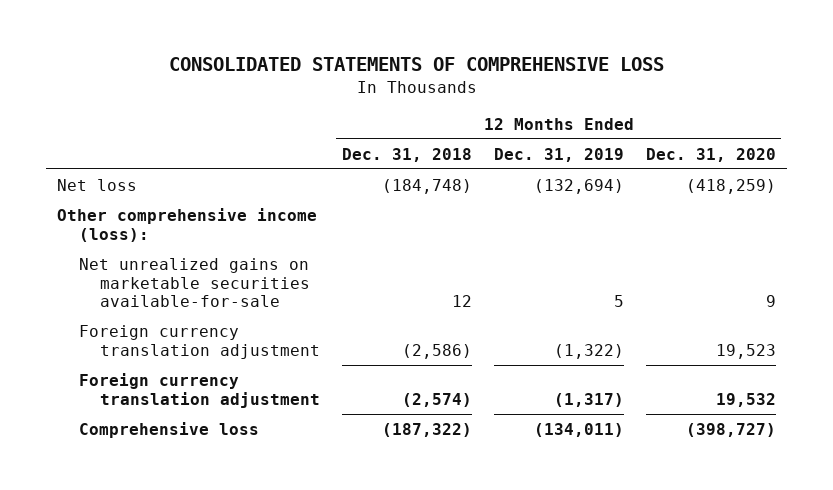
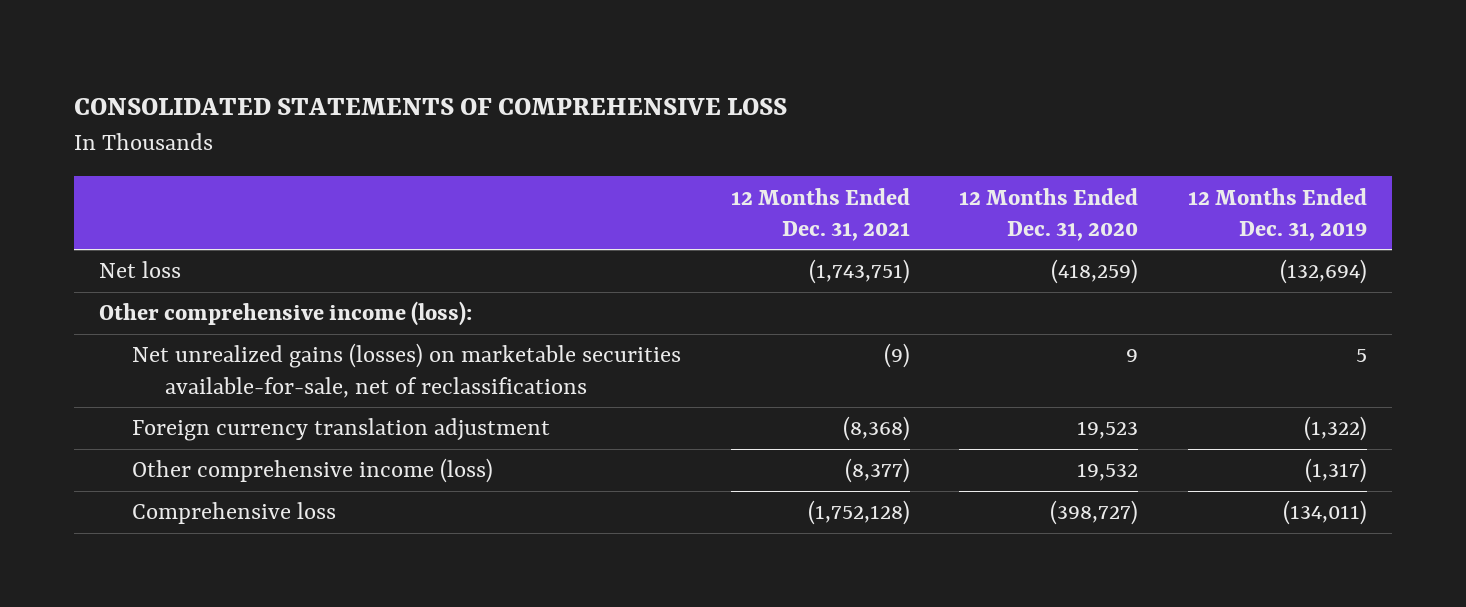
- | 12 Months Ended Dec. 31, 2018 | 12 Months Ended Dec. 31, 2019 | 12 Months Ended Dec. 31, 2020
+ | 12 Months Ended Dec. 31, 2021 | 12 Months Ended Dec. 31, 2020 | 12 Months Ended Dec. 31, 2019
- Net unrealized gains on marketable securities available-for-sale | 12 | 5 | 9
+ Net unrealized gains (losses) on marketable securities available-for-sale, net of reclassifications | (9) | 9 | 5
- Foreign currency translation adjustment | (2,574) | (1,317) | 19,532
+ Other comprehensive income (loss) | (8,377) | 19,532 | (1,317)

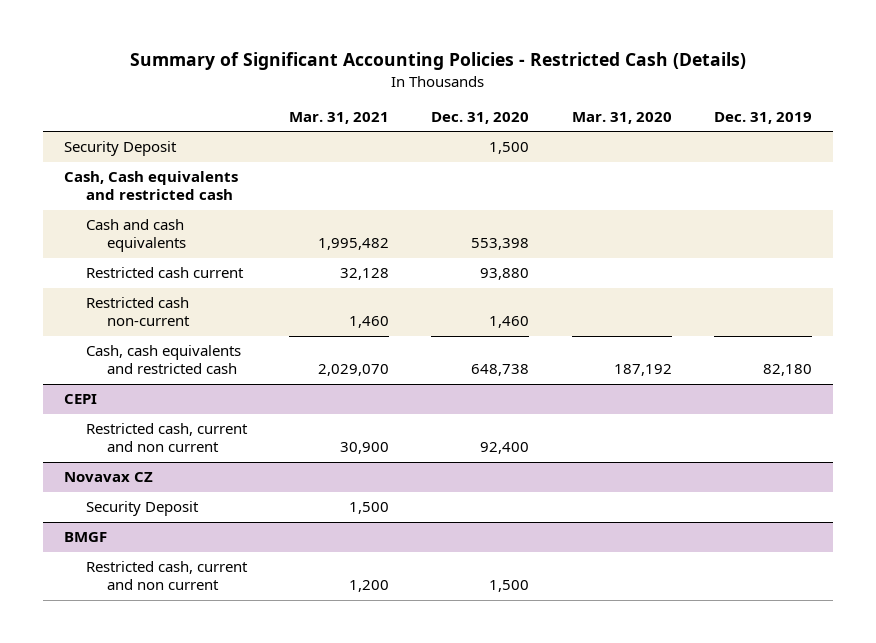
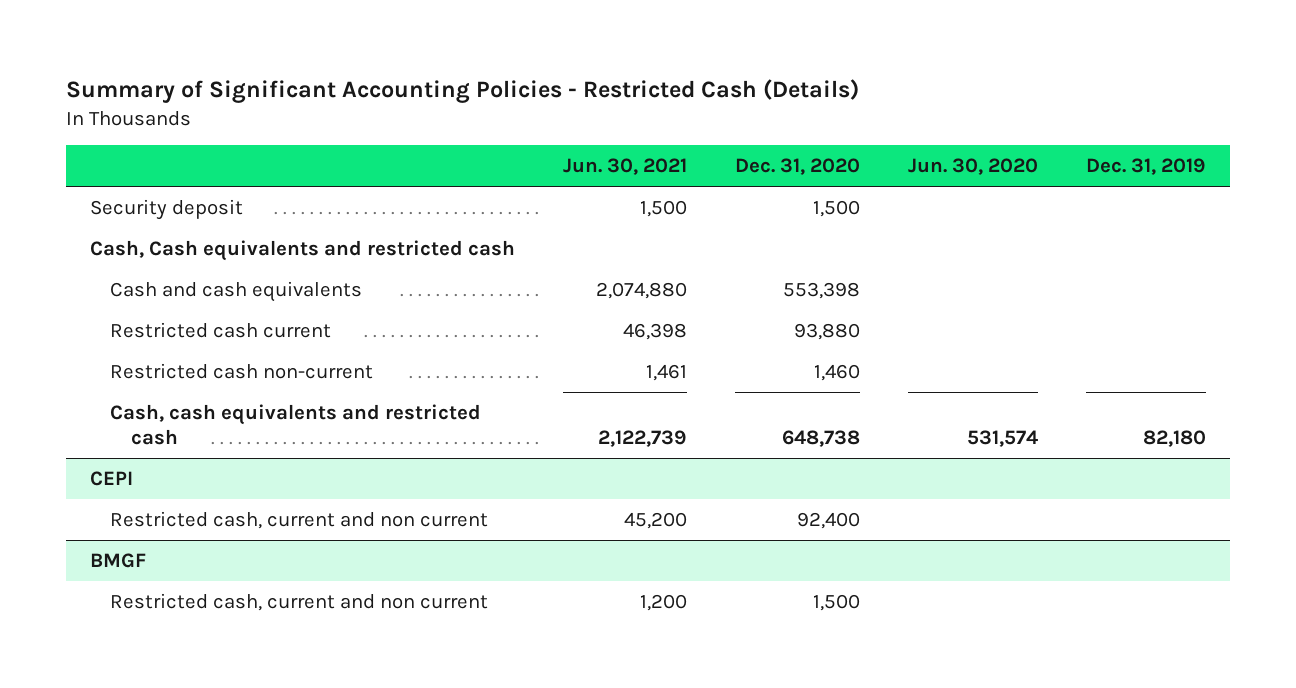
- | Mar. 31, 2021 | Dec. 31, 2020 | Mar. 31, 2020 | Dec. 31, 2019
+ | Jun. 30, 2021 | Dec. 31, 2020 | Jun. 30, 2020 | Dec. 31, 2019
- Security Deposit | | 1,500 | |
+ Security deposit | 1,500 | 1,500 | |
- Novavax CZ
- Security Deposit | 1,500 | | |

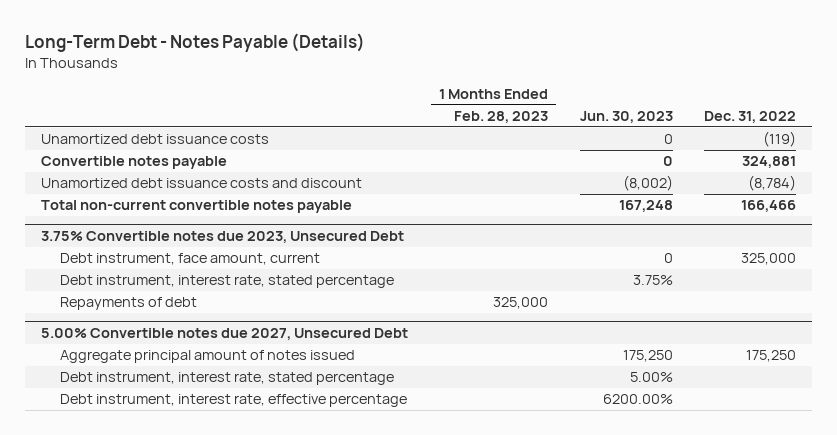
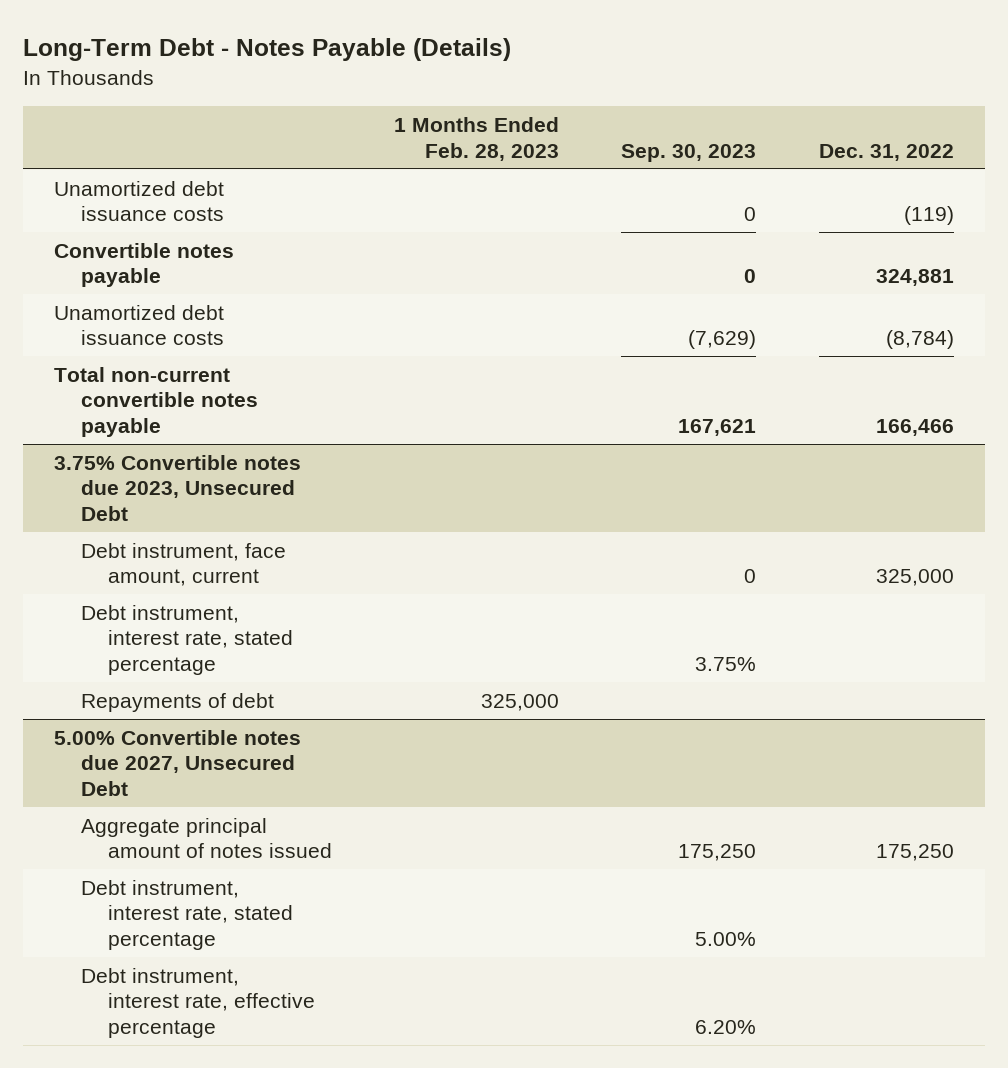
- | 1 Months Ended Feb. 28, 2023 | Jun. 30, 2023 | Dec. 31, 2022
+ | 1 Months Ended Feb. 28, 2023 | Sep. 30, 2023 | Dec. 31, 2022
- Unamortized debt issuance costs and discount | | (8,002) | (8,784)
+ Unamortized debt issuance costs | | (7,629) | (8,784)

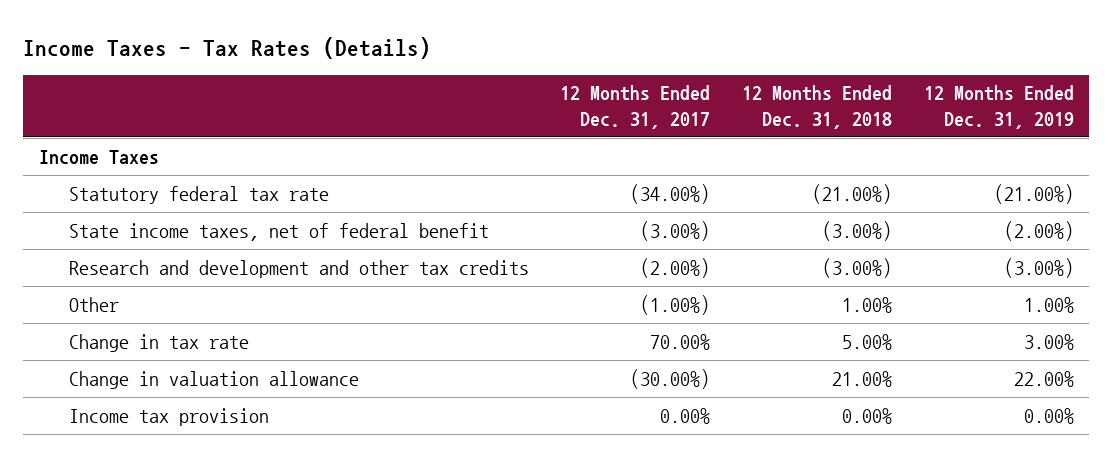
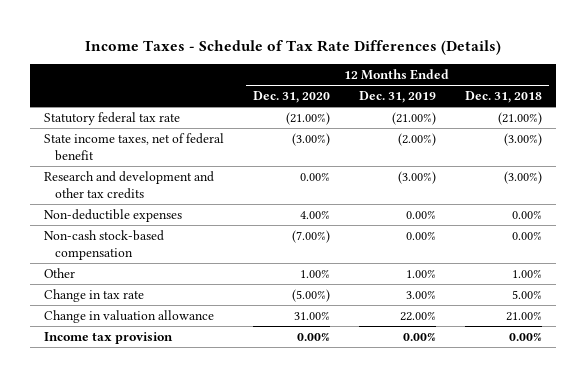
- Income Taxes - Tax Rates (Details)
+ Income Taxes - Schedule of Tax Rate Differences (Details)
- | 12 Months Ended Dec. 31, 2017 | 12 Months Ended Dec. 31, 2018 | 12 Months Ended Dec. 31, 2019
+ | 12 Months Ended Dec. 31, 2020 | 12 Months Ended Dec. 31, 2019 | 12 Months Ended Dec. 31, 2018
- Income Taxes
+ Non-deductible expenses | 4.00% | 0.00% | 0.00%
+ Non-cash stock-based compensation | (7.00%) | 0.00% | 0.00%

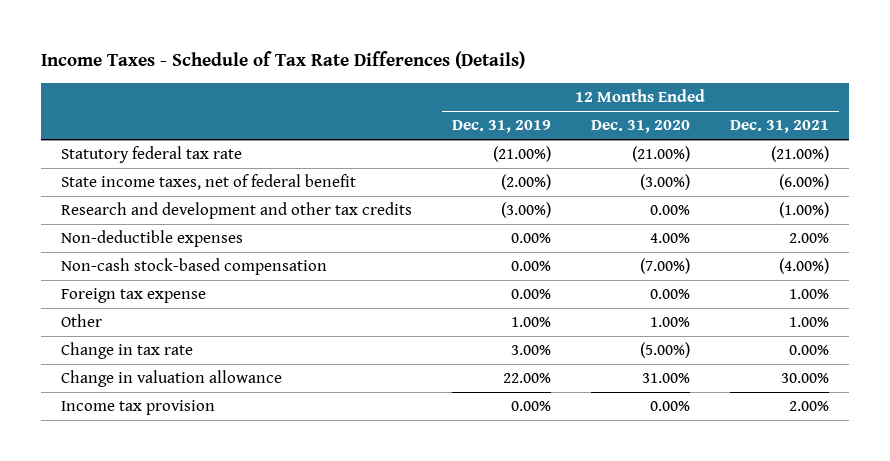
- | 12 Months Ended Dec. 31, 2020 | 12 Months Ended Dec. 31, 2019 | 12 Months Ended Dec. 31, 2018
+ | 12 Months Ended Dec. 31, 2019 | 12 Months Ended Dec. 31, 2020 | 12 Months Ended Dec. 31, 2021
+ Foreign tax expense | 0.00% | 0.00% | 1.00%

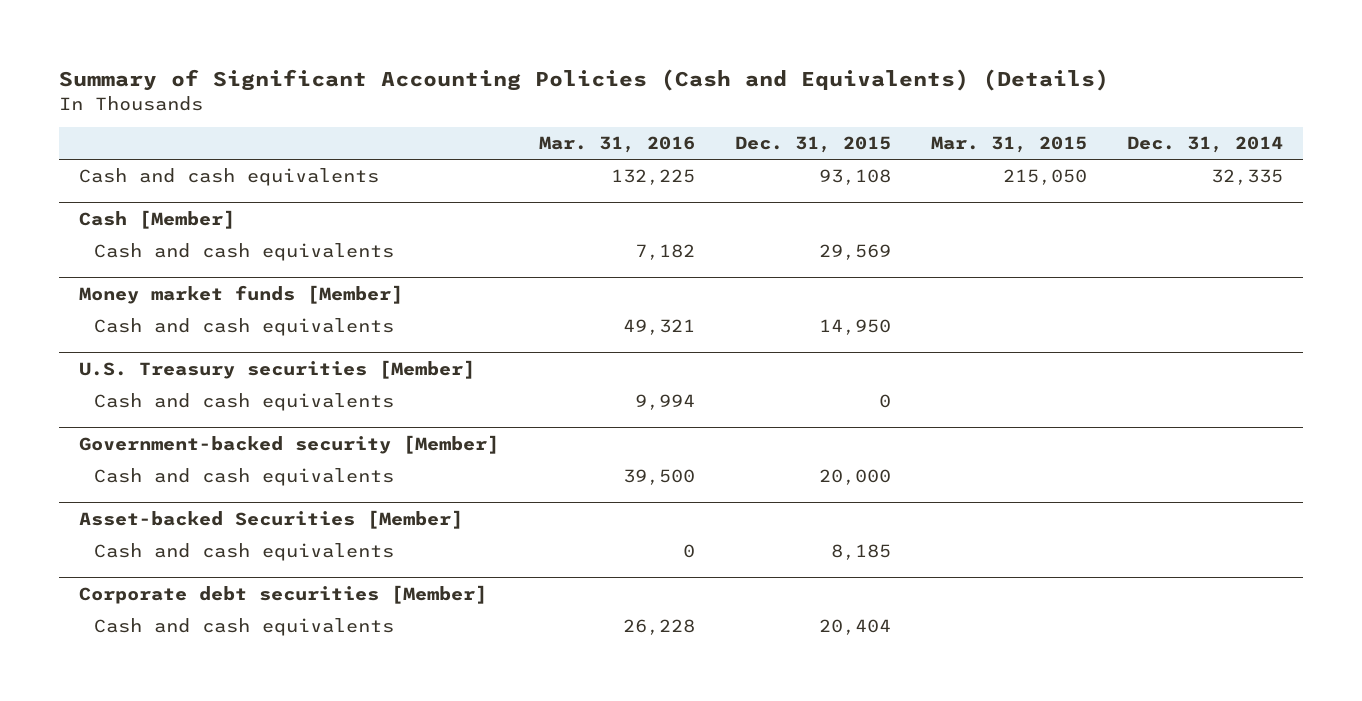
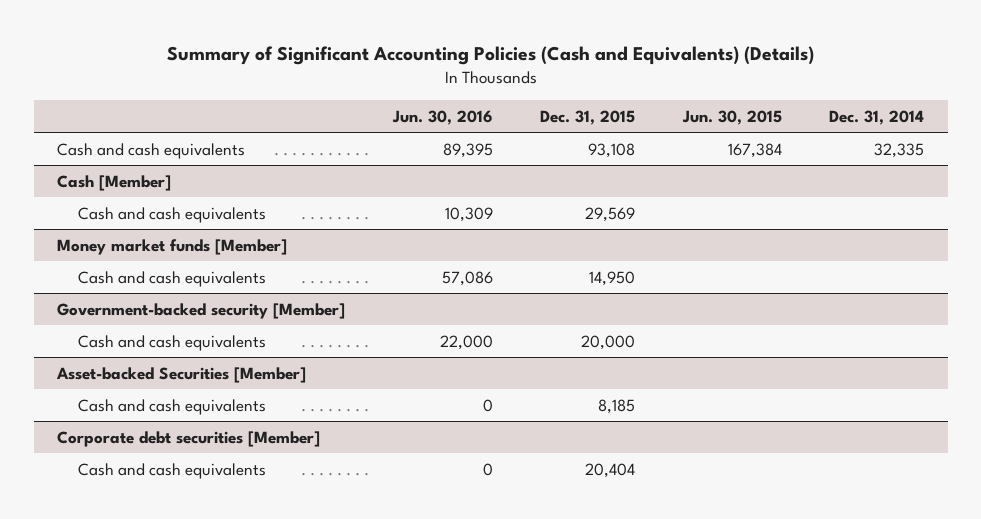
- | Mar. 31, 2016 | Dec. 31, 2015 | Mar. 31, 2015 | Dec. 31, 2014
+ | Jun. 30, 2016 | Dec. 31, 2015 | Jun. 30, 2015 | Dec. 31, 2014
- U.S. Treasury securities [Member]
- Cash and cash equivalents | 9,994 | 0 | |

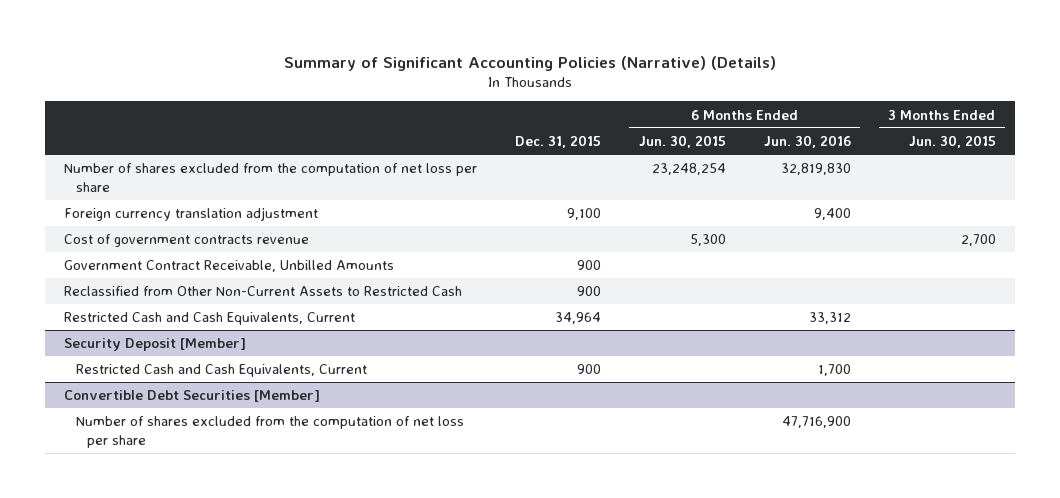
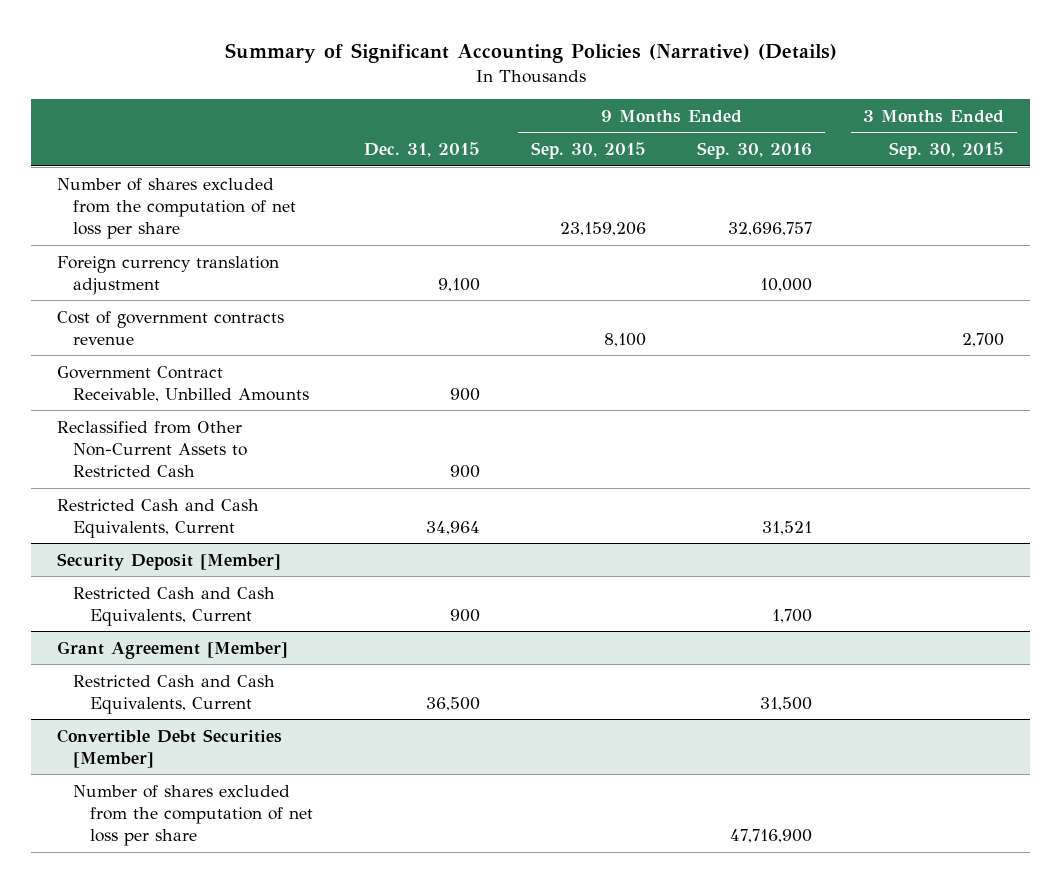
- | Dec. 31, 2015 | 6 Months Ended Jun. 30, 2015 | 6 Months Ended Jun. 30, 2016 | 3 Months Ended Jun. 30, 2015
+ | Dec. 31, 2015 | 9 Months Ended Sep. 30, 2015 | 9 Months Ended Sep. 30, 2016 | 3 Months Ended Sep. 30, 2015
+ Grant Agreement [Member]
+ Restricted Cash and Cash Equivalents, Current | 36,500 | | 31,500 |

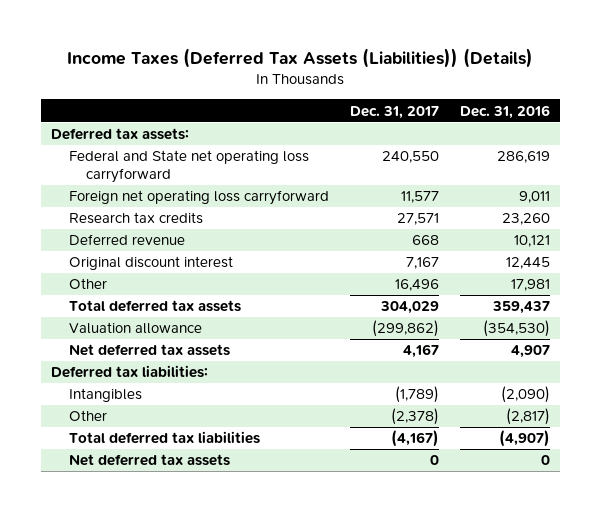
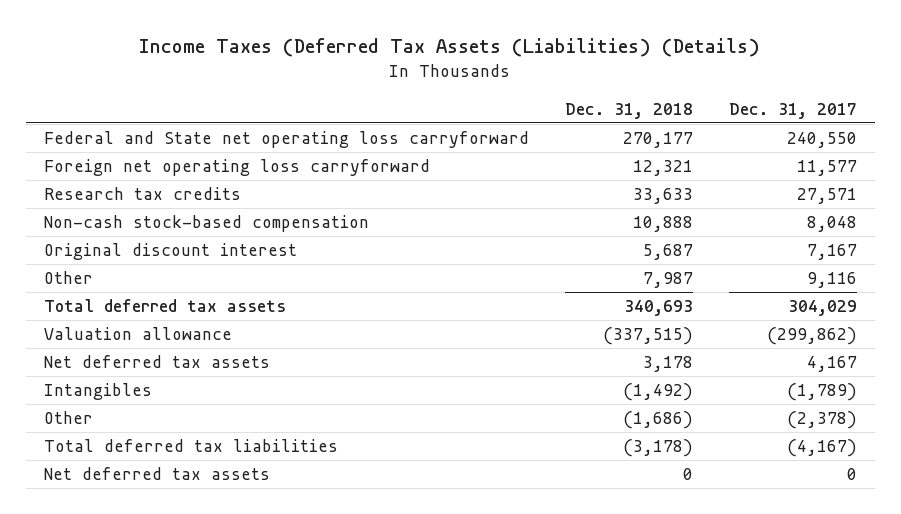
- Income Taxes (Deferred Tax Assets (Liabilities)) (Details)
+ Income Taxes (Deferred Tax Assets (Liabilities) (Details)
- | Dec. 31, 2017 | Dec. 31, 2016
+ | Dec. 31, 2018 | Dec. 31, 2017
- Deferred tax assets:
- Deferred revenue | 668 | 10,121
+ Non-cash stock-based compensation | 10,888 | 8,048
- Other | 16,496 | 17,981
+ Other | 7,987 | 9,116
- Deferred tax liabilities:

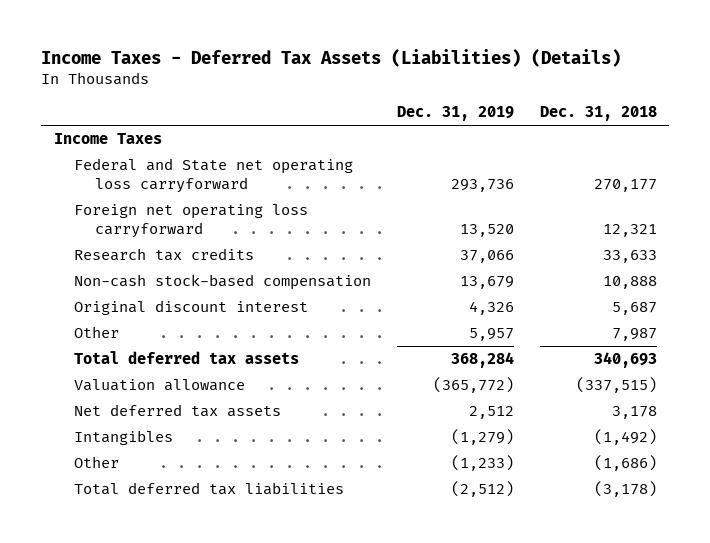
- Income Taxes (Deferred Tax Assets (Liabilities) (Details)
+ Income Taxes - Deferred Tax Assets (Liabilities) (Details)
- | Dec. 31, 2018 | Dec. 31, 2017
+ | Dec. 31, 2019 | Dec. 31, 2018
+ Income Taxes
- Net deferred tax assets | 0 | 0

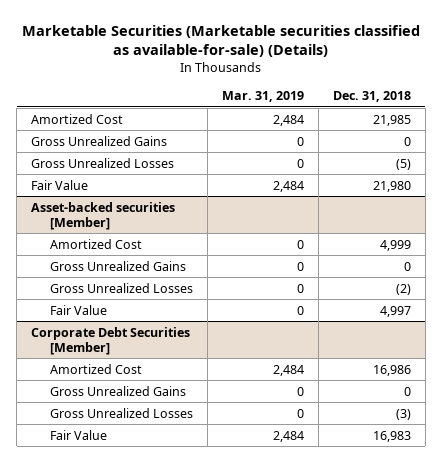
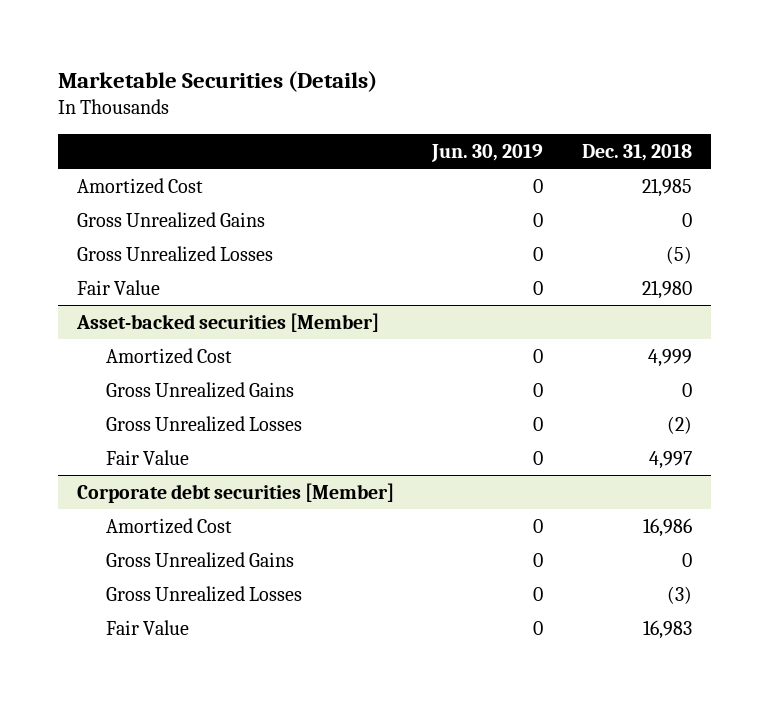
- Marketable Securities (Marketable securities classified as available-for-sale) (Details)
+ Marketable Securities (Details)
- | Mar. 31, 2019 | Dec. 31, 2018
+ | Jun. 30, 2019 | Dec. 31, 2018
- Corporate Debt Securities [Member]
+ Corporate debt securities [Member]

